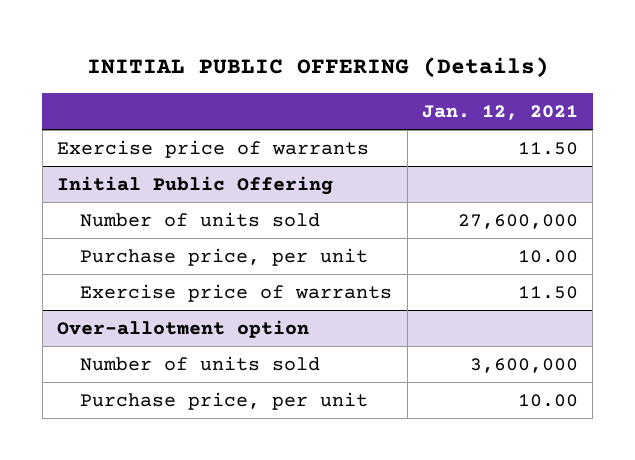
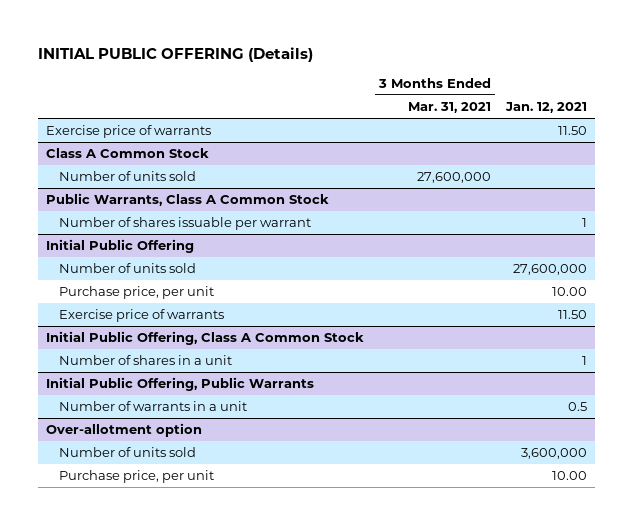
- | Jan. 12, 2021
+ | 3 Months Ended Mar. 31, 2021 | Jan. 12, 2021
+ Class A Common Stock
+ Number of units sold | 27,600,000 |
+ Public Warrants, Class A Common Stock
+ Number of shares issuable per warrant | | 1
+ Initial Public Offering, Class A Common Stock
+ Number of shares in a unit | | 1
+ Initial Public Offering, Public Warrants
+ Number of warrants in a unit | | 0.5

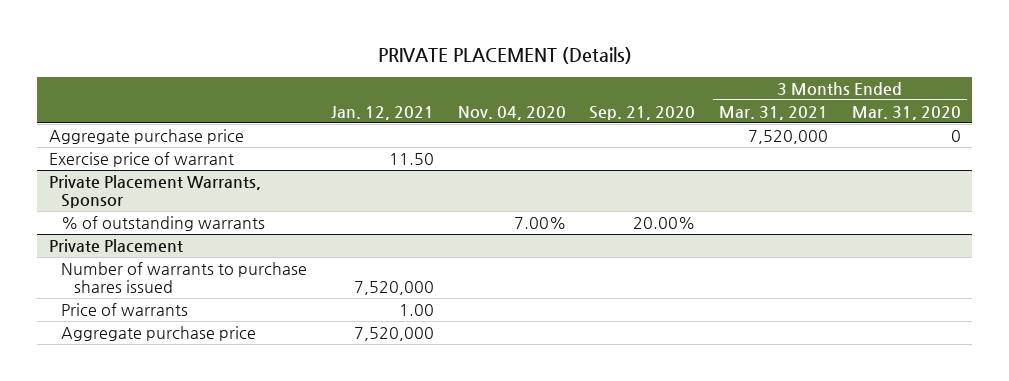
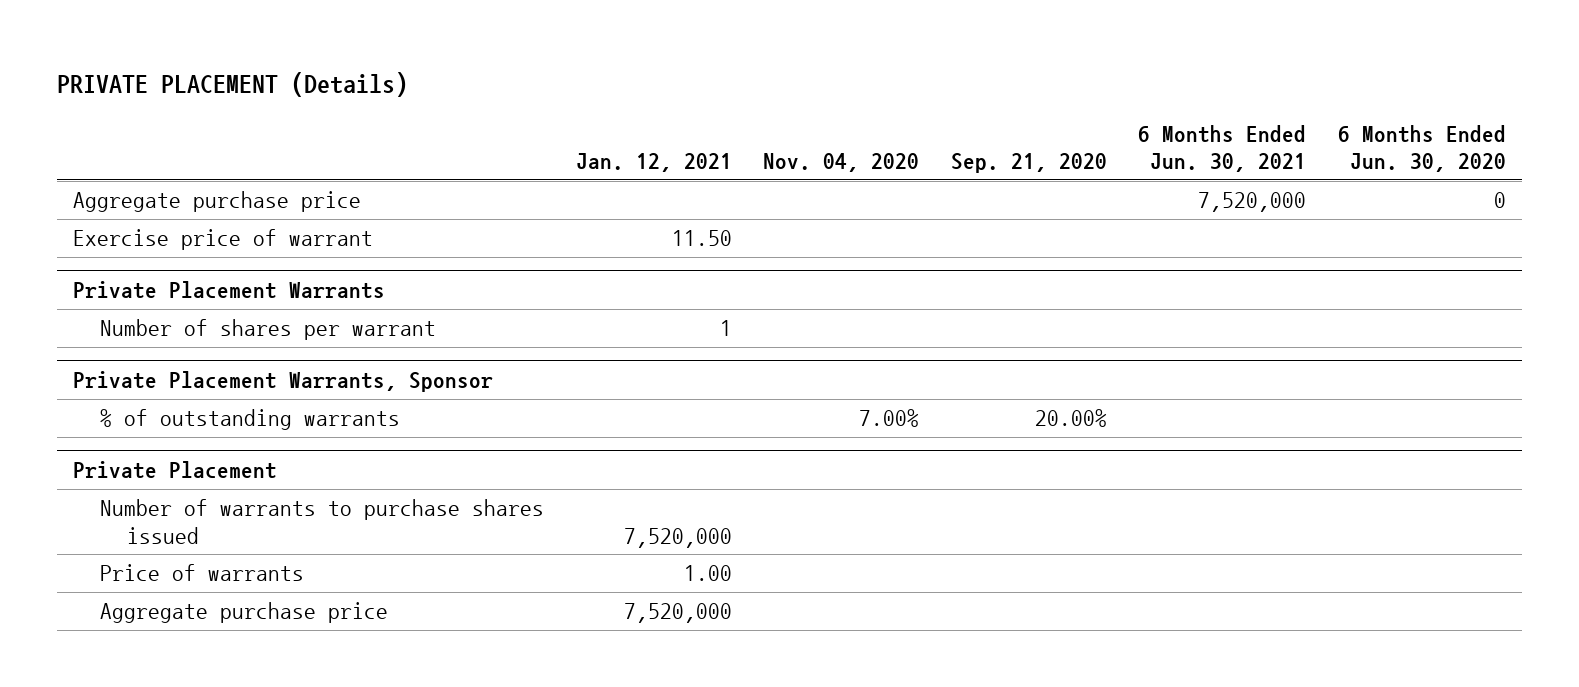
- | Jan. 12, 2021 | Nov. 04, 2020 | Sep. 21, 2020 | 3 Months Ended Mar. 31, 2021 | 3 Months Ended Mar. 31, 2020
+ | Jan. 12, 2021 | Nov. 04, 2020 | Sep. 21, 2020 | 6 Months Ended Jun. 30, 2021 | 6 Months Ended Jun. 30, 2020
+ Private Placement Warrants
+ Number of shares per warrant | 1 | | | |

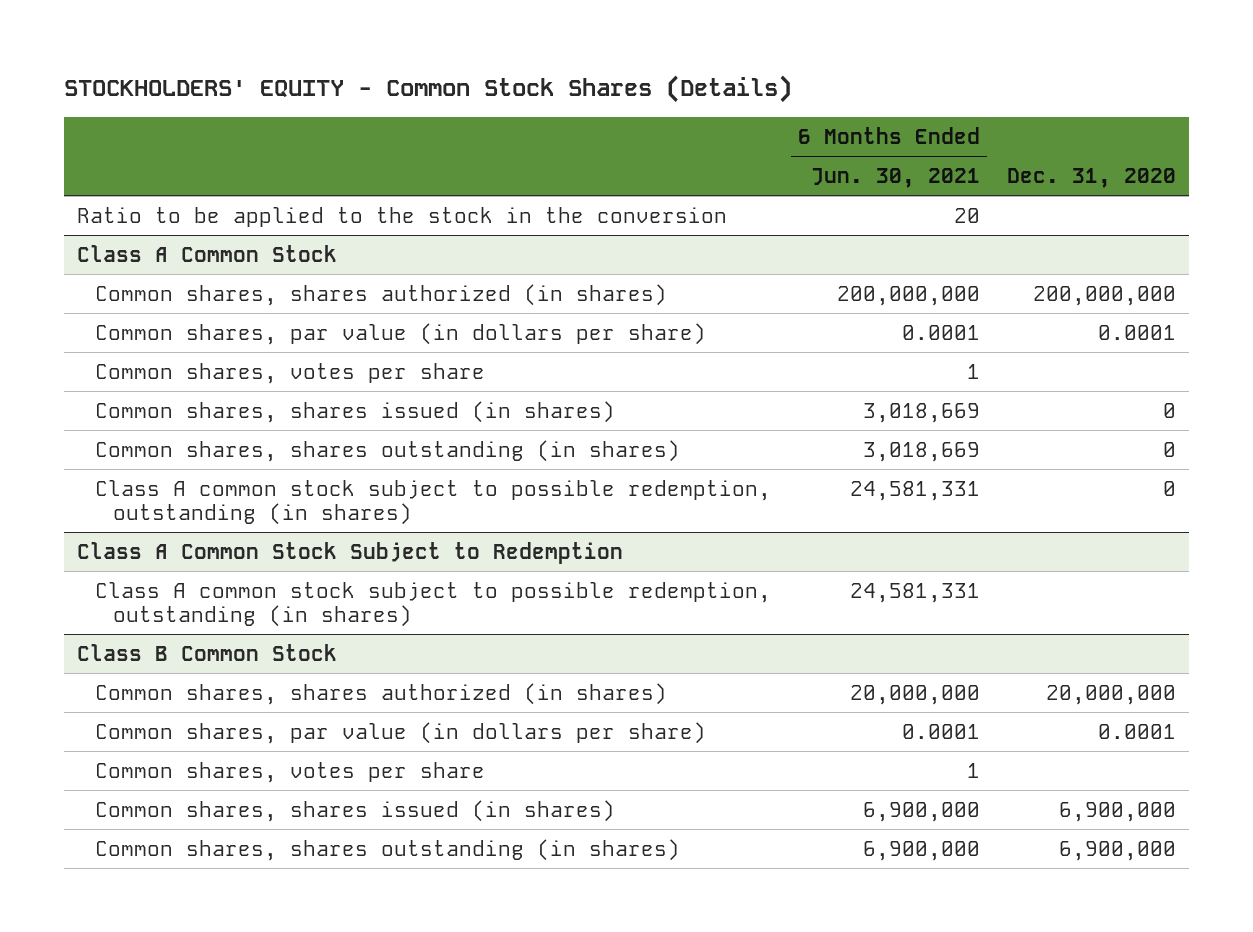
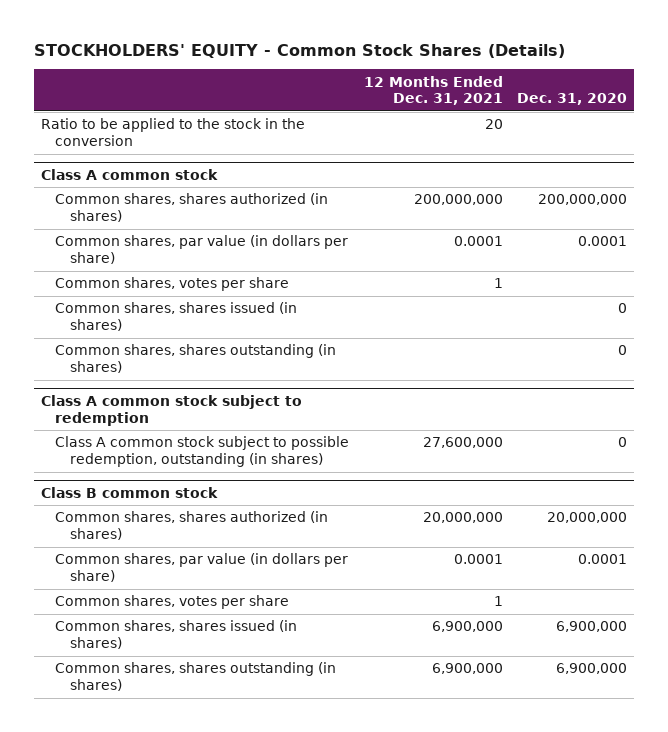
- | 6 Months Ended Jun. 30, 2021 | Dec. 31, 2020
+ | 12 Months Ended Dec. 31, 2021 | Dec. 31, 2020
- Class A Common Stock
+ Class A common stock
+ Class A common stock subject to redemption
- Class A Common Stock Subject to Redemption
- Class A common stock subject to possible redemption, outstanding (in shares) | 24,581,331 |
- Class B Common Stock
+ Class B common stock

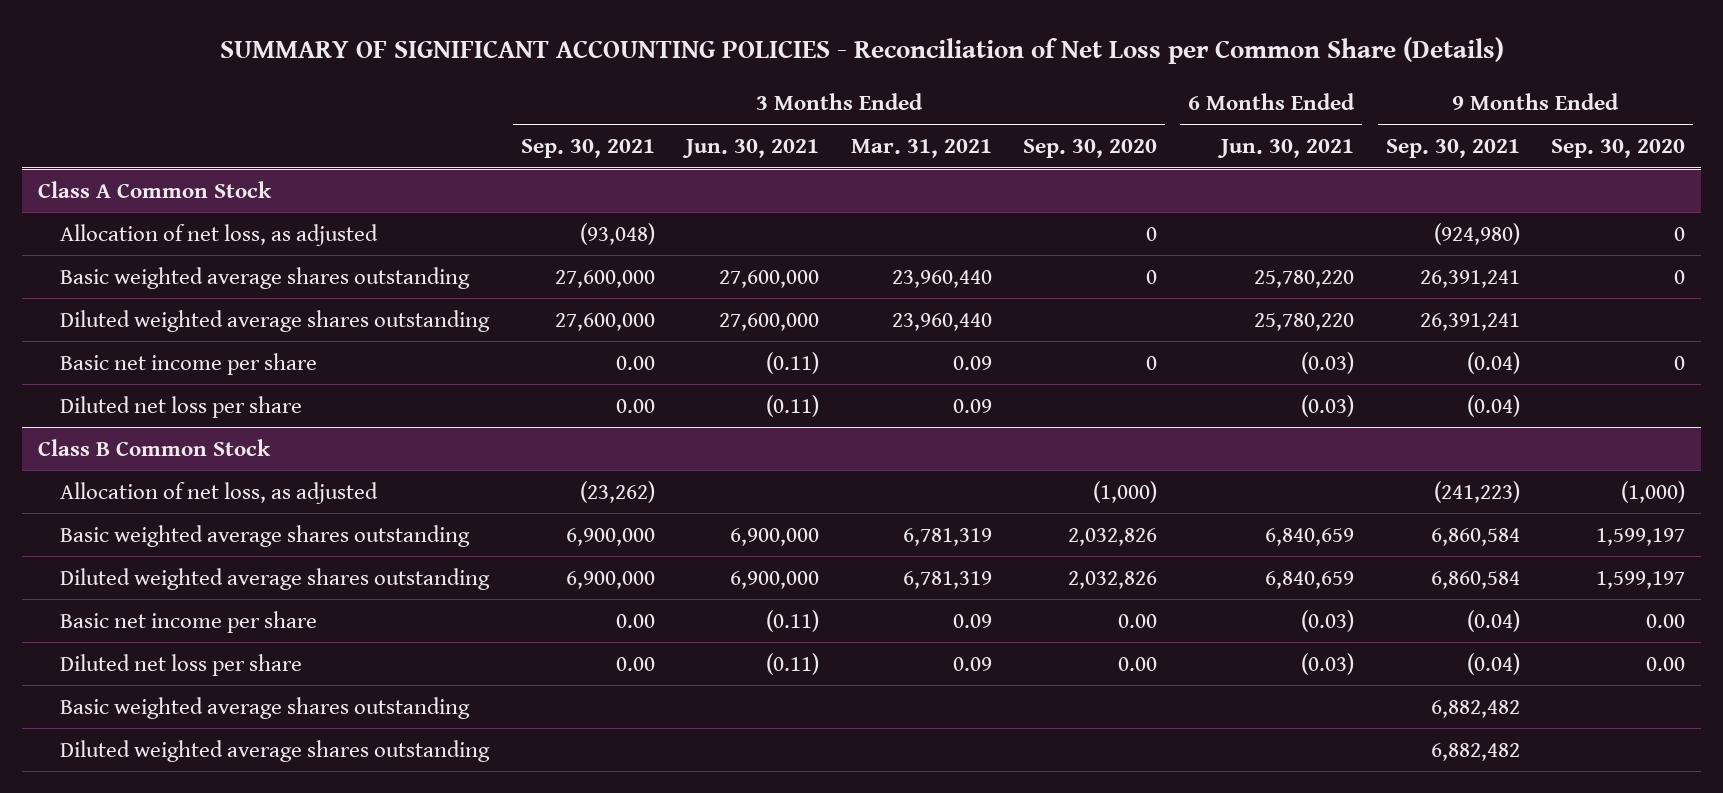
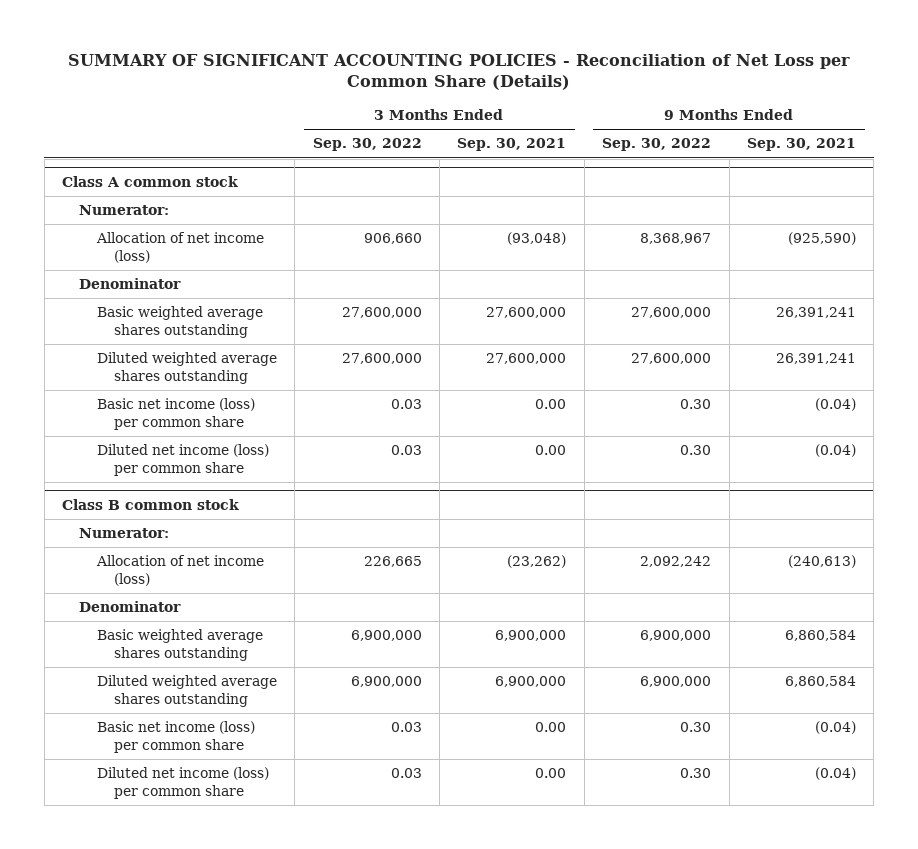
- | 3 Months Ended Sep. 30, 2021 | 3 Months Ended Jun. 30, 2021 | 3 Months Ended Mar. 31, 2021 | 3 Months Ended Sep. 30, 2020 | 6 Months Ended Jun. 30, 2021 | 9 Months Ended Sep. 30, 2021 | 9 Months Ended Sep. 30, 2020
+ | 3 Months Ended Sep. 30, 2022 | 3 Months Ended Sep. 30, 2021 | 9 Months Ended Sep. 30, 2022 | 9 Months Ended Sep. 30, 2021
- Class A Common Stock
- Allocation of net loss, as adjusted | (93,048) | | | 0 | | (924,980) | 0
+ Class A common stock
+ Numerator:
+ Allocation of net income (loss) | 906,660 | (93,048) | 8,368,967 | (925,590)
+ Denominator
- Basic net income per share | 0.00 | (0.11) | 0.09 | 0 | (0.03) | (0.04) | 0
- Diluted net loss per share | 0.00 | (0.11) | 0.09 | | (0.03) | (0.04) |
- Class B Common Stock
- Allocation of net loss, as adjusted | (23,262) | | | (1,000) | | (241,223) | (1,000)
+ Basic net income (loss) per common share | 0.03 | 0.00 | 0.30 | (0.04)
+ Diluted net income (loss) per common share | 0.03 | 0.00 | 0.30 | (0.04)
+ Class B common stock
+ Numerator:
+ Allocation of net income (loss) | 226,665 | (23,262) | 2,092,242 | (240,613)
+ Denominator
- Basic net income per share | 0.00 | (0.11) | 0.09 | 0.00 | (0.03) | (0.04) | 0.00
- Diluted net loss per share | 0.00 | (0.11) | 0.09 | 0.00 | (0.03) | (0.04) | 0.00
- Basic weighted average shares outstanding | | | | | | 6,882,482 |
- Diluted weighted average shares outstanding | | | | | | 6,882,482 |
+ Basic net income (loss) per common share | 0.03 | 0.00 | 0.30 | (0.04)
+ Diluted net income (loss) per common share | 0.03 | 0.00 | 0.30 | (0.04)

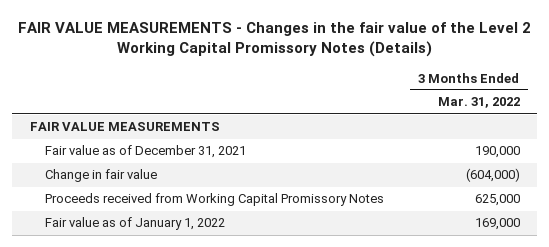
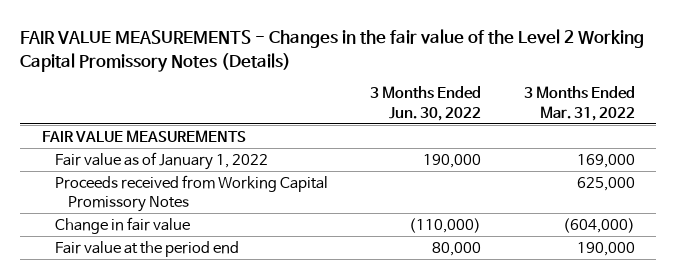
- | 3 Months Ended Mar. 31, 2022
+ | 3 Months Ended Jun. 30, 2022 | 3 Months Ended Mar. 31, 2022
- Fair value as of December 31, 2021 | 190,000
moved down: Proceeds received from Working Capital Promissory Notes | | 625,000
moved down: Change in fair value | (110,000) | (604,000)
+ Fair value at the period end | 80,000 | 190,000

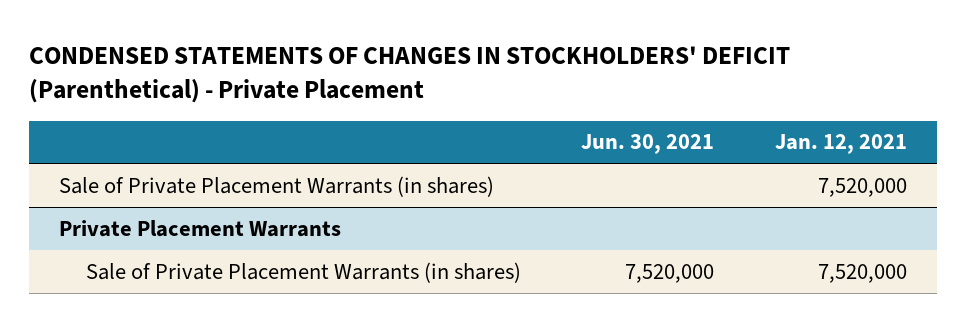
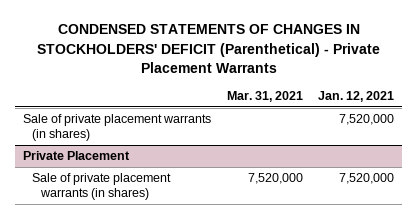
- CONDENSED STATEMENTS OF CHANGES IN STOCKHOLDERS' DEFICIT (Parenthetical) - Private Placement
+ CONDENSED STATEMENTS OF CHANGES IN STOCKHOLDERS' DEFICIT (Parenthetical) - Private Placement Warrants
- | Jun. 30, 2021 | Jan. 12, 2021
+ | Mar. 31, 2021 | Jan. 12, 2021
- Sale of Private Placement Warrants (in shares) | | 7,520,000
- Private Placement Warrants
- Sale of Private Placement Warrants (in shares) | 7,520,000 | 7,520,000
+ Sale of private placement warrants (in shares) | | 7,520,000
+ Private Placement
+ Sale of private placement warrants (in shares) | 7,520,000 | 7,520,000

